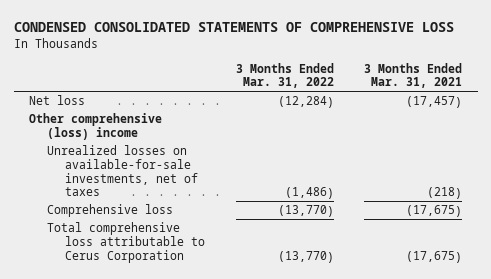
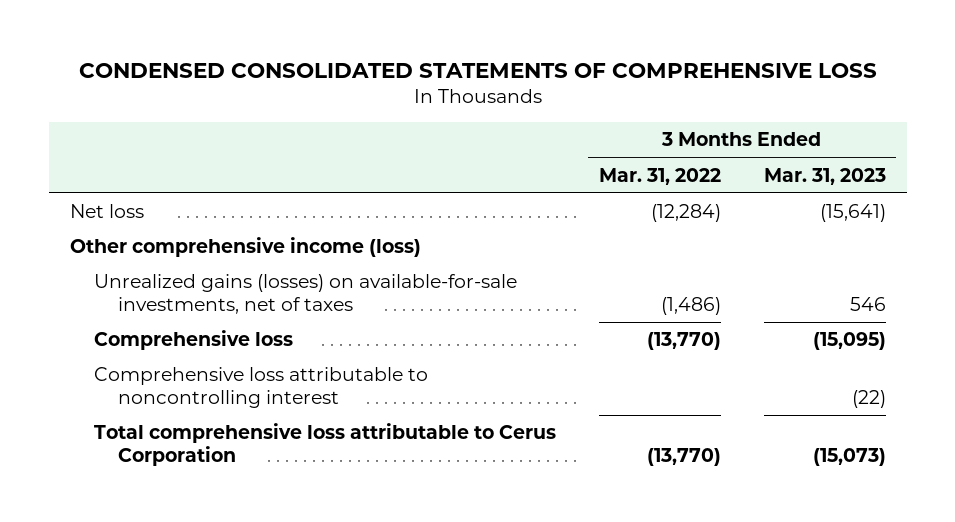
- | 3 Months Ended Mar. 31, 2022 | 3 Months Ended Mar. 31, 2021
+ | 3 Months Ended Mar. 31, 2022 | 3 Months Ended Mar. 31, 2023
- Other comprehensive (loss) income
- Unrealized losses on available-for-sale investments, net of taxes | (1,486) | (218)
+ Other comprehensive income (loss)
+ Unrealized gains (losses) on available-for-sale investments, net of taxes | (1,486) | 546
+ Comprehensive loss attributable to noncontrolling interest | | (22)

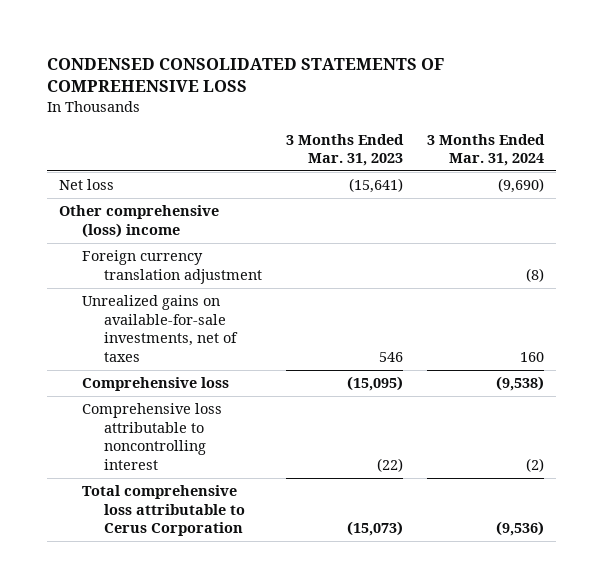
- | 3 Months Ended Mar. 31, 2022 | 3 Months Ended Mar. 31, 2023
+ | 3 Months Ended Mar. 31, 2023 | 3 Months Ended Mar. 31, 2024
- Other comprehensive income (loss)
- Unrealized gains (losses) on available-for-sale investments, net of taxes | (1,486) | 546
+ Other comprehensive (loss) income
+ Foreign currency translation adjustment | | (8)
+ Unrealized gains on available-for-sale investments, net of taxes | 546 | 160

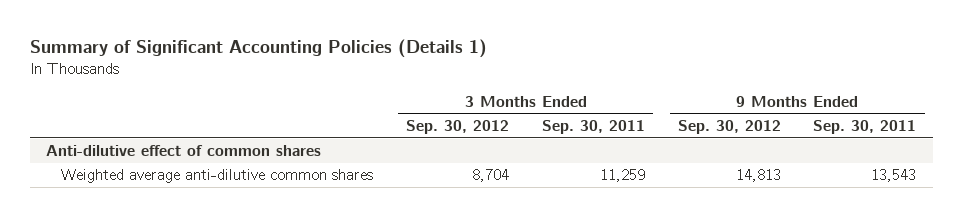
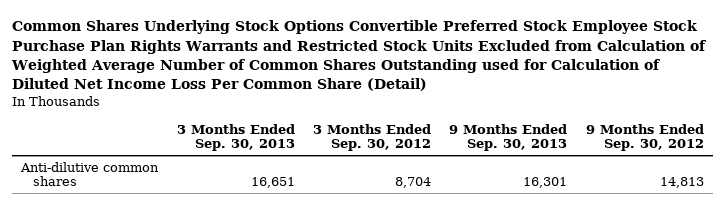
- Summary of Significant Accounting Policies (Details 1)
+ Common Shares Underlying Stock Options Convertible Preferred Stock Employee Stock Purchase Plan Rights Warrants and Restricted Stock Units Excluded from Calculation of Weighted Average Number of Common Shares Outstanding used for Calculation of Diluted Net Income Loss Per Common Share (Detail)
- | 3 Months Ended Sep. 30, 2012 | 3 Months Ended Sep. 30, 2011 | 9 Months Ended Sep. 30, 2012 | 9 Months Ended Sep. 30, 2011
+ | 3 Months Ended Sep. 30, 2013 | 3 Months Ended Sep. 30, 2012 | 9 Months Ended Sep. 30, 2013 | 9 Months Ended Sep. 30, 2012
- Anti-dilutive effect of common shares
- Weighted average anti-dilutive common shares | 8,704 | 11,259 | 14,813 | 13,543
+ Anti-dilutive common shares | 16,651 | 8,704 | 16,301 | 14,813

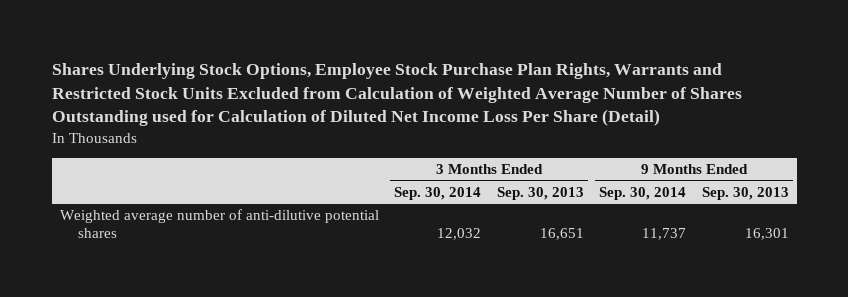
- Common Shares Underlying Stock Options Convertible Preferred Stock Employee Stock Purchase Plan Rights Warrants and Restricted Stock Units Excluded from Calculation of Weighted Average Number of Common Shares Outstanding used for Calculation of Diluted Net Income Loss Per Common Share (Detail)
+ Shares Underlying Stock Options, Employee Stock Purchase Plan Rights, Warrants and Restricted Stock Units Excluded from Calculation of Weighted Average Number of Shares Outstanding used for Calculation of Diluted Net Income Loss Per Share (Detail)
- | 3 Months Ended Sep. 30, 2013 | 3 Months Ended Sep. 30, 2012 | 9 Months Ended Sep. 30, 2013 | 9 Months Ended Sep. 30, 2012
+ | 3 Months Ended Sep. 30, 2014 | 3 Months Ended Sep. 30, 2013 | 9 Months Ended Sep. 30, 2014 | 9 Months Ended Sep. 30, 2013
- Anti-dilutive common shares | 16,651 | 8,704 | 16,301 | 14,813
+ Weighted average number of anti-dilutive potential shares | 12,032 | 16,651 | 11,737 | 16,301

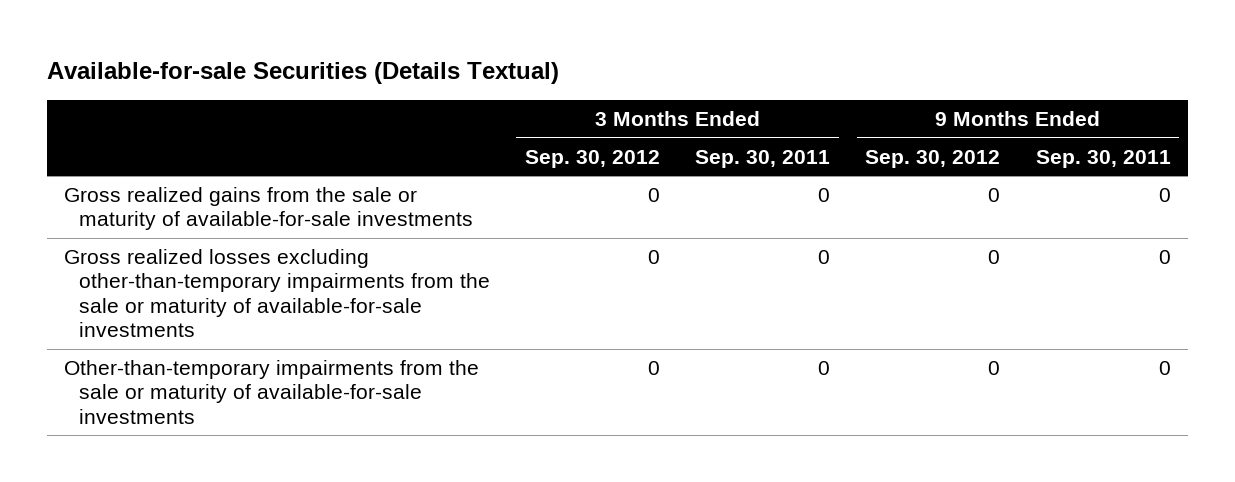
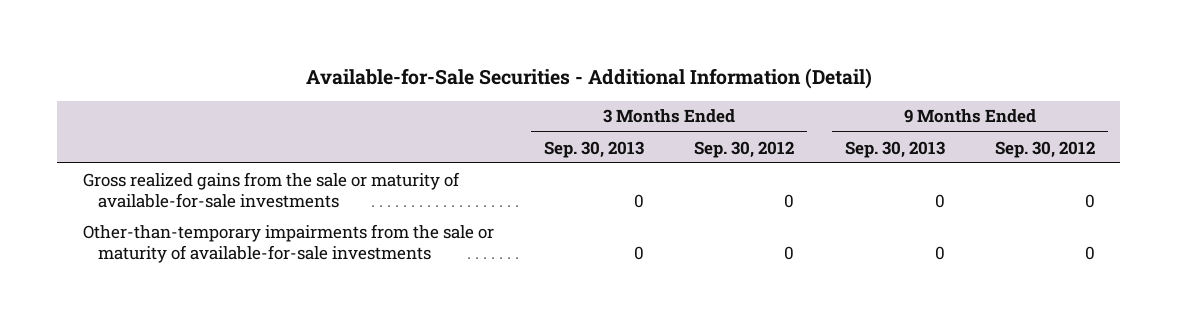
- Available-for-sale Securities (Details Textual)
+ Available-for-Sale Securities - Additional Information (Detail)
- | 3 Months Ended Sep. 30, 2012 | 3 Months Ended Sep. 30, 2011 | 9 Months Ended Sep. 30, 2012 | 9 Months Ended Sep. 30, 2011
+ | 3 Months Ended Sep. 30, 2013 | 3 Months Ended Sep. 30, 2012 | 9 Months Ended Sep. 30, 2013 | 9 Months Ended Sep. 30, 2012
- Gross realized losses excluding other-than-temporary impairments from the sale or maturity of available-for-sale investments | 0 | 0 | 0 | 0

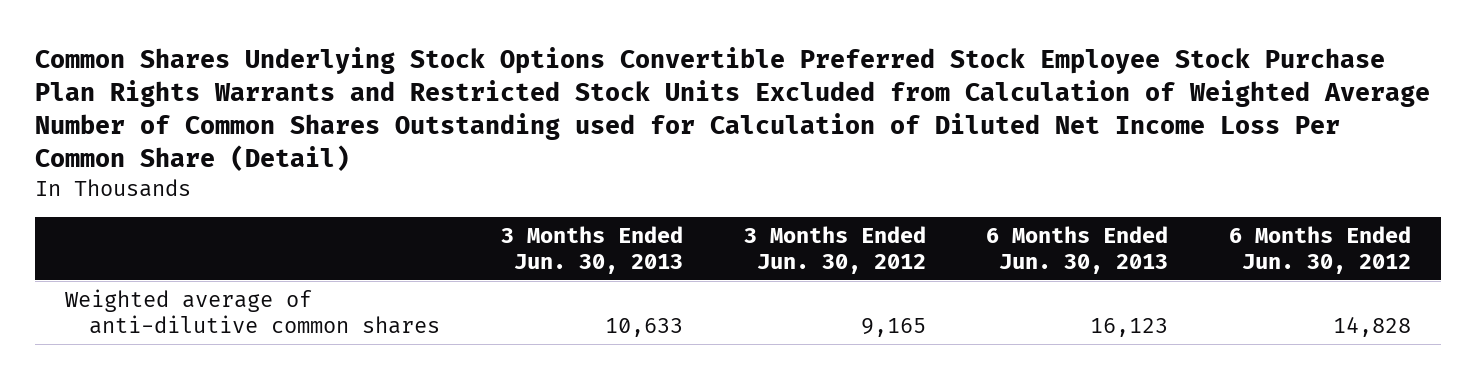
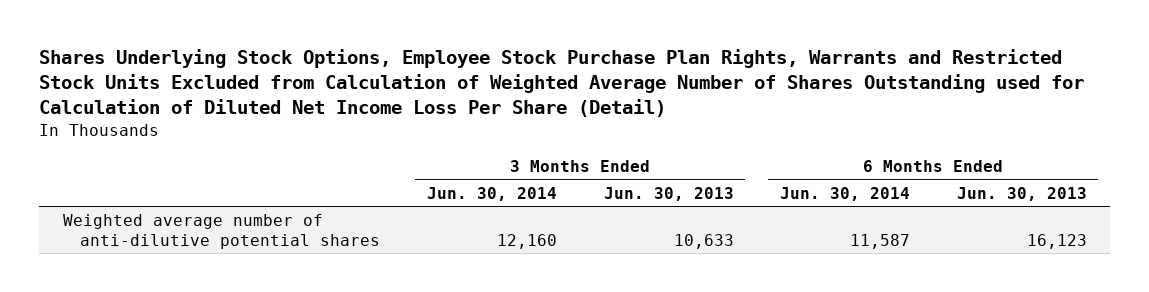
- Common Shares Underlying Stock Options Convertible Preferred Stock Employee Stock Purchase Plan Rights Warrants and Restricted Stock Units Excluded from Calculation of Weighted Average Number of Common Shares Outstanding used for Calculation of Diluted Net Income Loss Per Common Share (Detail)
+ Shares Underlying Stock Options, Employee Stock Purchase Plan Rights, Warrants and Restricted Stock Units Excluded from Calculation of Weighted Average Number of Shares Outstanding used for Calculation of Diluted Net Income Loss Per Share (Detail)
- | 3 Months Ended Jun. 30, 2013 | 3 Months Ended Jun. 30, 2012 | 6 Months Ended Jun. 30, 2013 | 6 Months Ended Jun. 30, 2012
+ | 3 Months Ended Jun. 30, 2014 | 3 Months Ended Jun. 30, 2013 | 6 Months Ended Jun. 30, 2014 | 6 Months Ended Jun. 30, 2013
- Weighted average of anti-dilutive common shares | 10,633 | 9,165 | 16,123 | 14,828
+ Weighted average number of anti-dilutive potential shares | 12,160 | 10,633 | 11,587 | 16,123

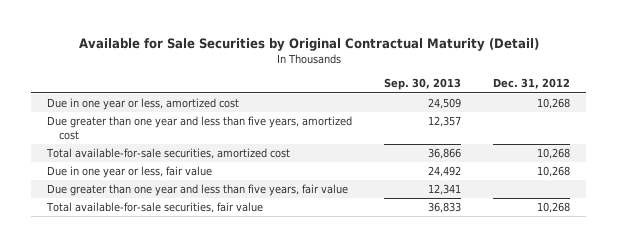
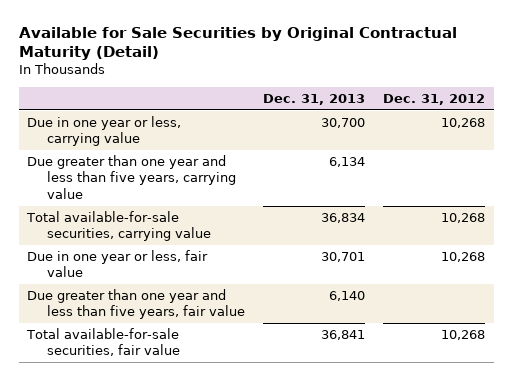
- | Sep. 30, 2013 | Dec. 31, 2012
+ | Dec. 31, 2013 | Dec. 31, 2012
- Due in one year or less, amortized cost | 24,509 | 10,268
- Due greater than one year and less than five years, amortized cost | 12,357 |
- Total available-for-sale securities, amortized cost | 36,866 | 10,268
+ Due in one year or less, carrying value | 30,700 | 10,268
+ Due greater than one year and less than five years, carrying value | 6,134 |
+ Total available-for-sale securities, carrying value | 36,834 | 10,268

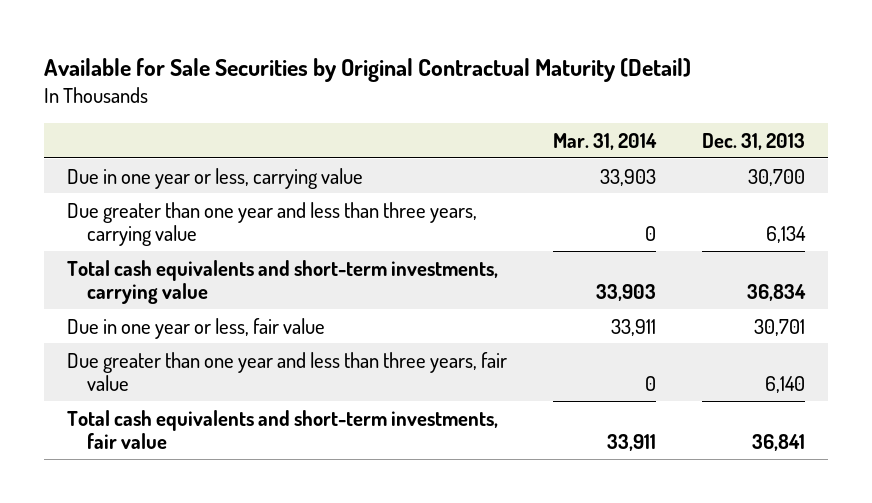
- | Dec. 31, 2013 | Dec. 31, 2012
+ | Mar. 31, 2014 | Dec. 31, 2013
- Due greater than one year and less than five years, carrying value | 6,134 |
- Total available-for-sale securities, carrying value | 36,834 | 10,268
+ Due greater than one year and less than three years, carrying value | 0 | 6,134
+ Total cash equivalents and short-term investments, carrying value | 33,903 | 36,834
- Due greater than one year and less than five years, fair value | 6,140 |
- Total available-for-sale securities, fair value | 36,841 | 10,268
+ Due greater than one year and less than three years, fair value | 0 | 6,140
+ Total cash equivalents and short-term investments, fair value | 33,911 | 36,841

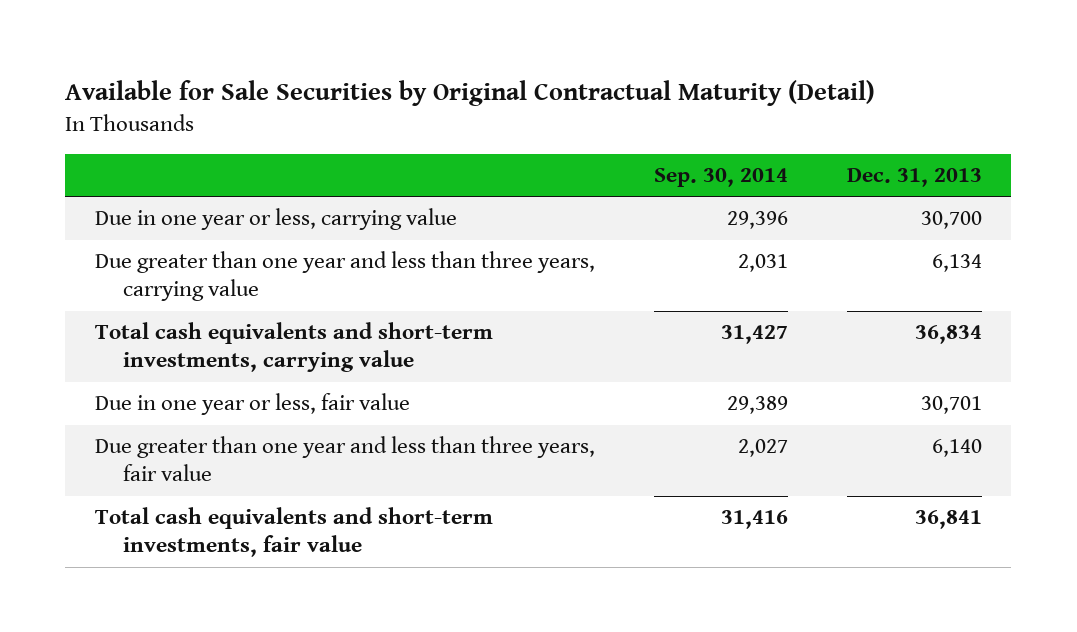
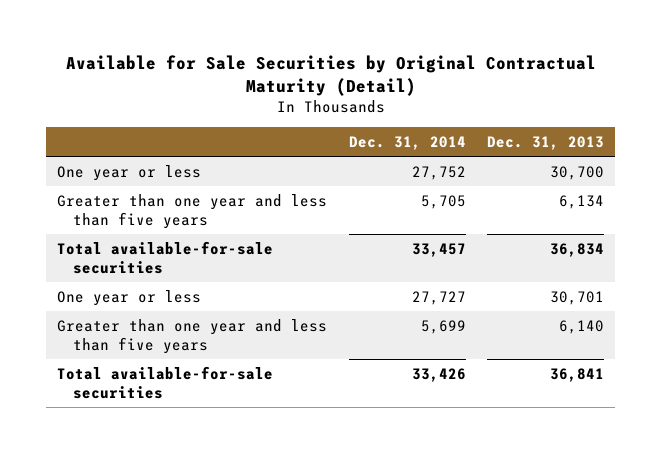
- | Sep. 30, 2014 | Dec. 31, 2013
+ | Dec. 31, 2014 | Dec. 31, 2013
- Due in one year or less, carrying value | 29,396 | 30,700
- Due greater than one year and less than three years, carrying value | 2,031 | 6,134
- Total cash equivalents and short-term investments, carrying value | 31,427 | 36,834
- Due in one year or less, fair value | 29,389 | 30,701
- Due greater than one year and less than three years, fair value | 2,027 | 6,140
- Total cash equivalents and short-term investments, fair value | 31,416 | 36,841
+ One year or less | 27,752 | 30,700
+ Greater than one year and less than five years | 5,705 | 6,134
+ Total available-for-sale securities | 33,457 | 36,834
+ One year or less | 27,727 | 30,701
+ Greater than one year and less than five years | 5,699 | 6,140
+ Total available-for-sale securities | 33,426 | 36,841

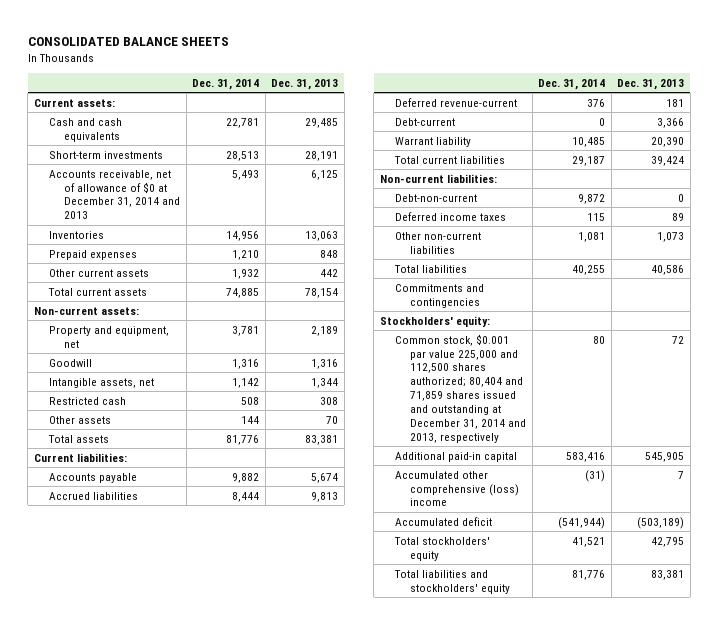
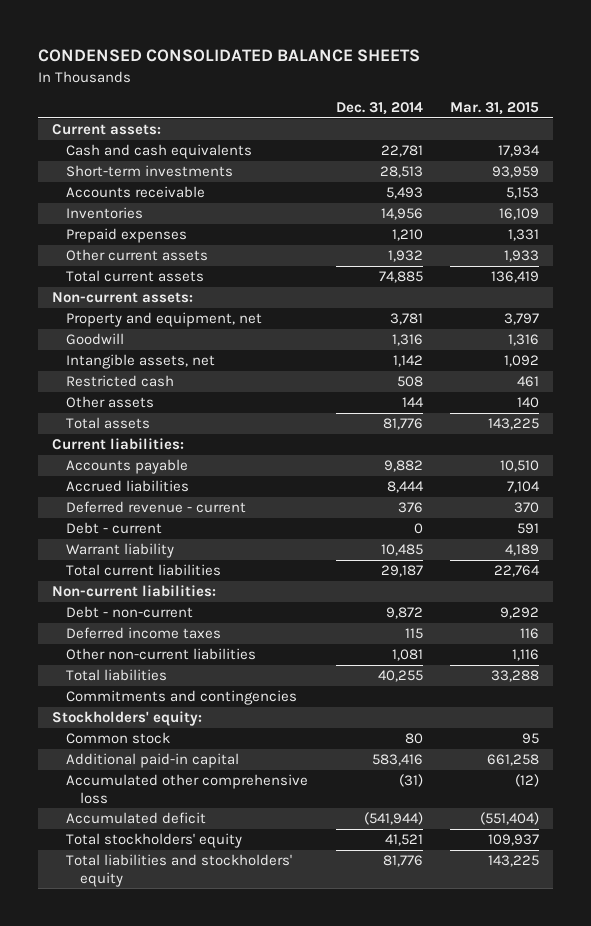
- CONSOLIDATED BALANCE SHEETS
+ CONDENSED CONSOLIDATED BALANCE SHEETS
- | Dec. 31, 2014 | Dec. 31, 2013
+ | Dec. 31, 2014 | Mar. 31, 2015
- Accounts receivable, net of allowance of $0 at December 31, 2014 and 2013 | 5,493 | 6,125
+ Accounts receivable | 5,493 | 5,153
- Deferred revenue-current | 376 | 181
- Debt-current | 0 | 3,366
+ Deferred revenue - current | 376 | 370
+ Debt - current | 0 | 591
- Debt-non-current | 9,872 | 0
+ Debt - non-current | 9,872 | 9,292
- Common stock, $0.001 par value 225,000 and 112,500 shares authorized; 80,404 and 71,859 shares issued and outstanding at December 31, 2014 and 2013, respectively | 80 | 72
+ Common stock | 80 | 95
- Accumulated other comprehensive (loss) income | (31) | 7
+ Accumulated other comprehensive loss | (31) | (12)

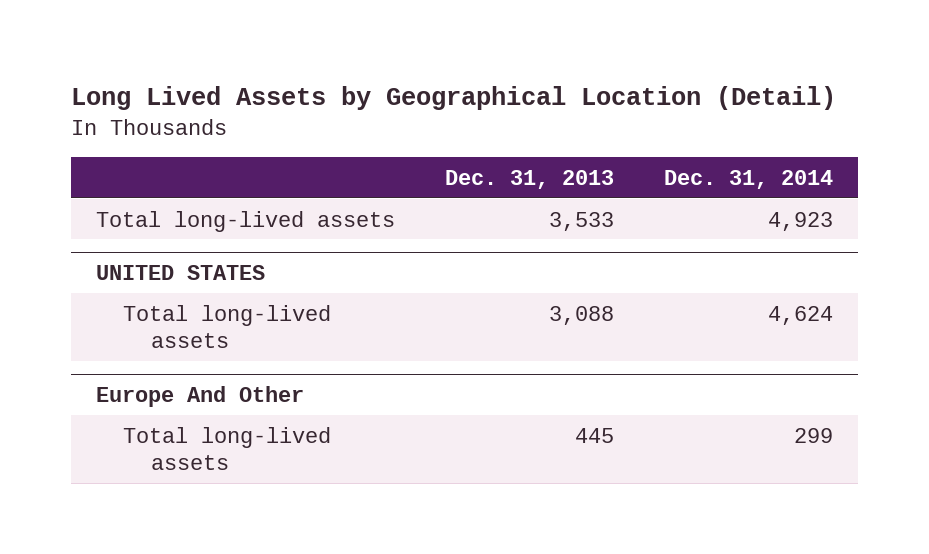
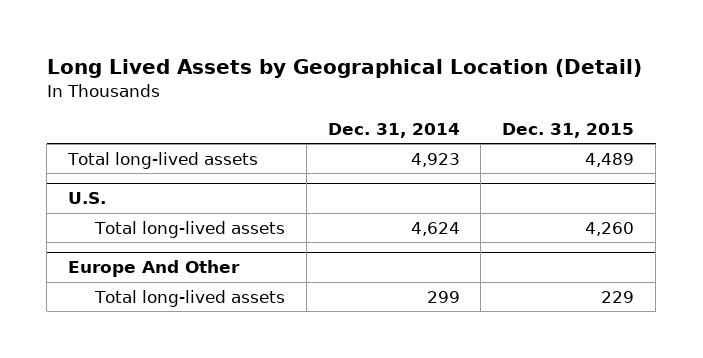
- | Dec. 31, 2013 | Dec. 31, 2014
+ | Dec. 31, 2014 | Dec. 31, 2015
- UNITED STATES
+ U.S.

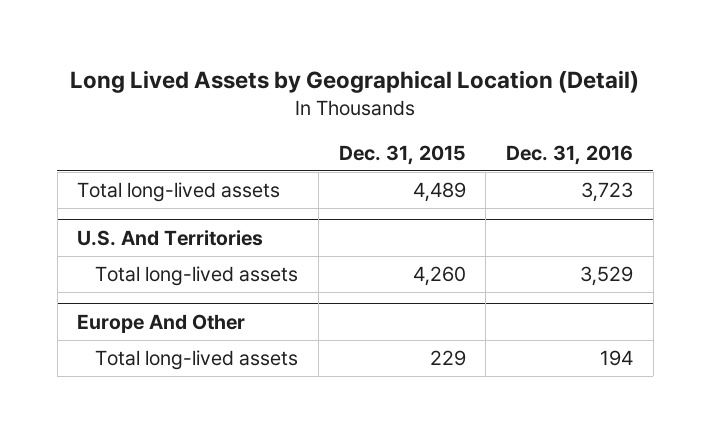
- | Dec. 31, 2014 | Dec. 31, 2015
+ | Dec. 31, 2015 | Dec. 31, 2016
- U.S.
+ U.S. And Territories

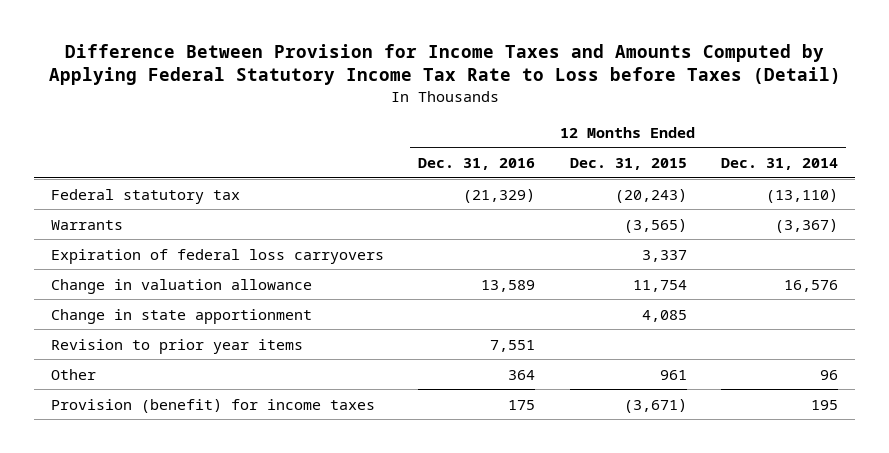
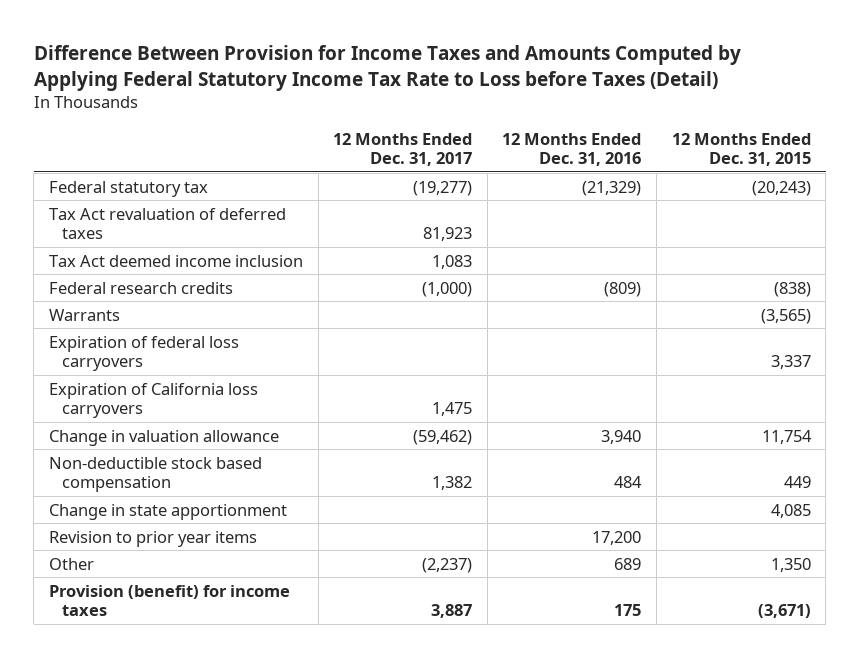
- | 12 Months Ended Dec. 31, 2016 | 12 Months Ended Dec. 31, 2015 | 12 Months Ended Dec. 31, 2014
+ | 12 Months Ended Dec. 31, 2017 | 12 Months Ended Dec. 31, 2016 | 12 Months Ended Dec. 31, 2015
+ Tax Act revaluation of deferred taxes | 81,923 | |
+ Tax Act deemed income inclusion | 1,083 | |
+ Federal research credits | (1,000) | (809) | (838)
- Change in valuation allowance | 13,589 | 11,754 | 16,576
+ Expiration of California loss carryovers | 1,475 | |
+ Change in valuation allowance | (59,462) | 3,940 | 11,754
+ Non-deductible stock based compensation | 1,382 | 484 | 449
- Revision to prior year items | 7,551 | |
- Other | 364 | 961 | 96
+ Revision to prior year items | | 17,200 |
+ Other | (2,237) | 689 | 1,350

